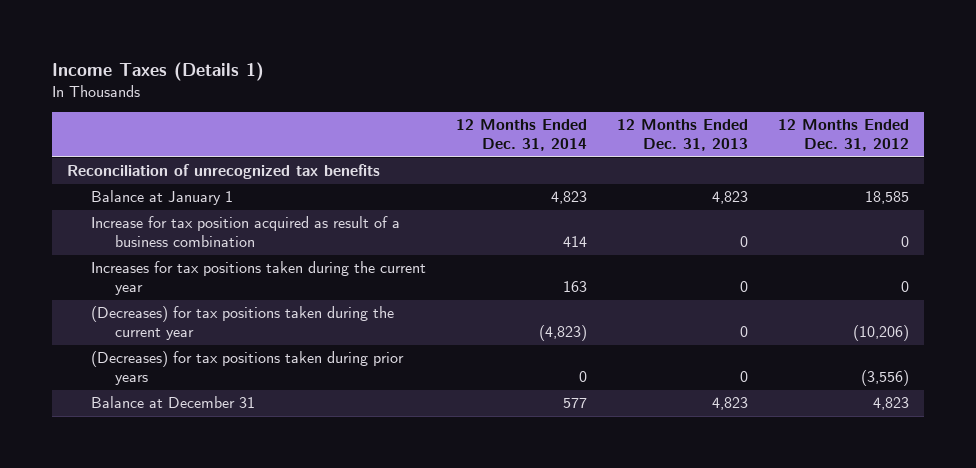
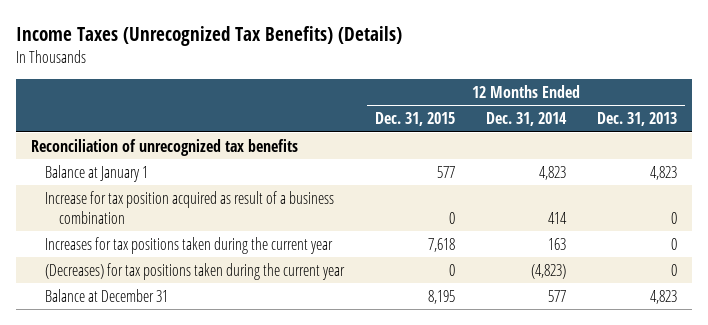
- Income Taxes (Details 1)
+ Income Taxes (Unrecognized Tax Benefits) (Details)
- | 12 Months Ended Dec. 31, 2014 | 12 Months Ended Dec. 31, 2013 | 12 Months Ended Dec. 31, 2012
+ | 12 Months Ended Dec. 31, 2015 | 12 Months Ended Dec. 31, 2014 | 12 Months Ended Dec. 31, 2013
- (Decreases) for tax positions taken during prior years | 0 | 0 | (3,556)

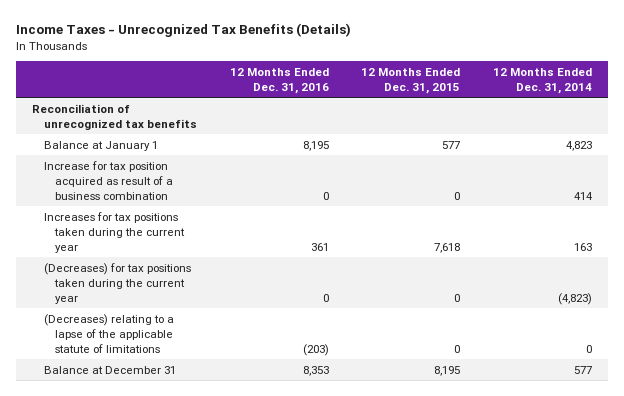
- Income Taxes (Unrecognized Tax Benefits) (Details)
+ Income Taxes - Unrecognized Tax Benefits (Details)
- | 12 Months Ended Dec. 31, 2015 | 12 Months Ended Dec. 31, 2014 | 12 Months Ended Dec. 31, 2013
+ | 12 Months Ended Dec. 31, 2016 | 12 Months Ended Dec. 31, 2015 | 12 Months Ended Dec. 31, 2014
+ (Decreases) relating to a lapse of the applicable statute of limitations | (203) | 0 | 0

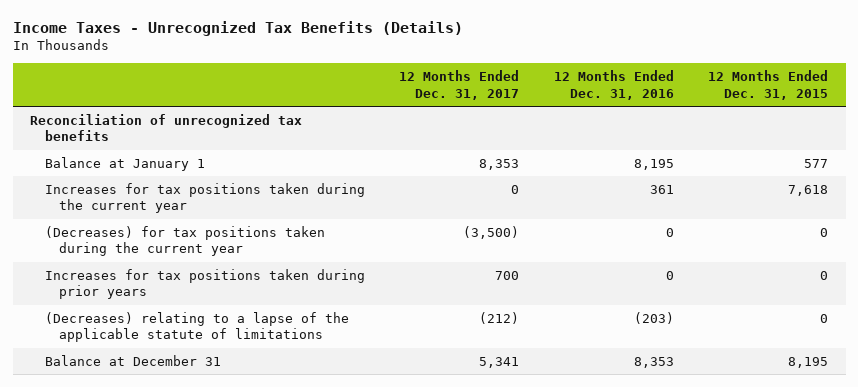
- | 12 Months Ended Dec. 31, 2016 | 12 Months Ended Dec. 31, 2015 | 12 Months Ended Dec. 31, 2014
+ | 12 Months Ended Dec. 31, 2017 | 12 Months Ended Dec. 31, 2016 | 12 Months Ended Dec. 31, 2015
- Increase for tax position acquired as result of a business combination | 0 | 0 | 414
+ Increases for tax positions taken during prior years | 700 | 0 | 0

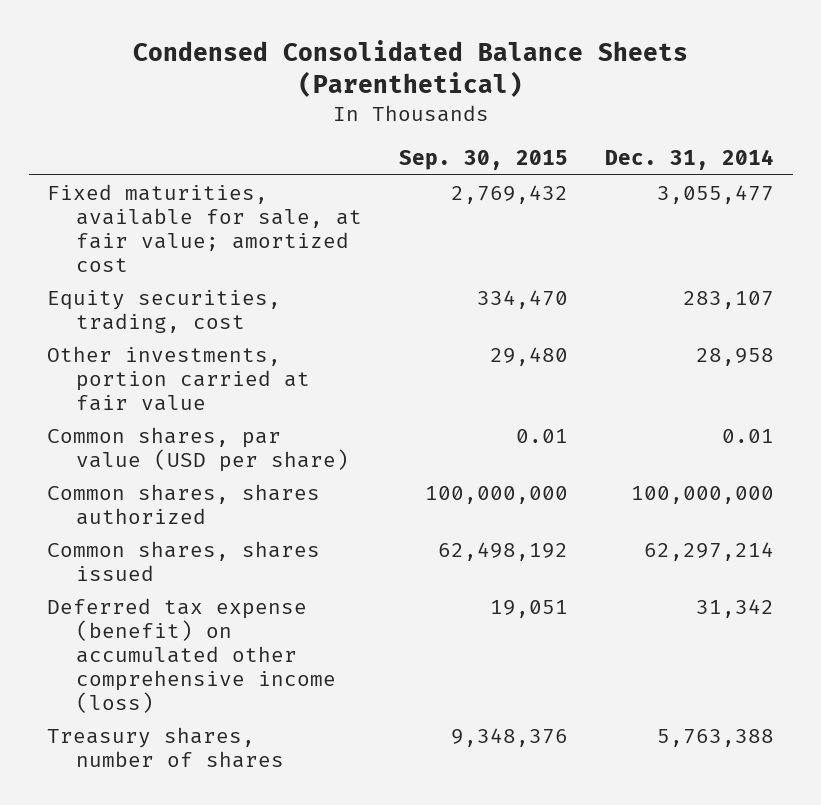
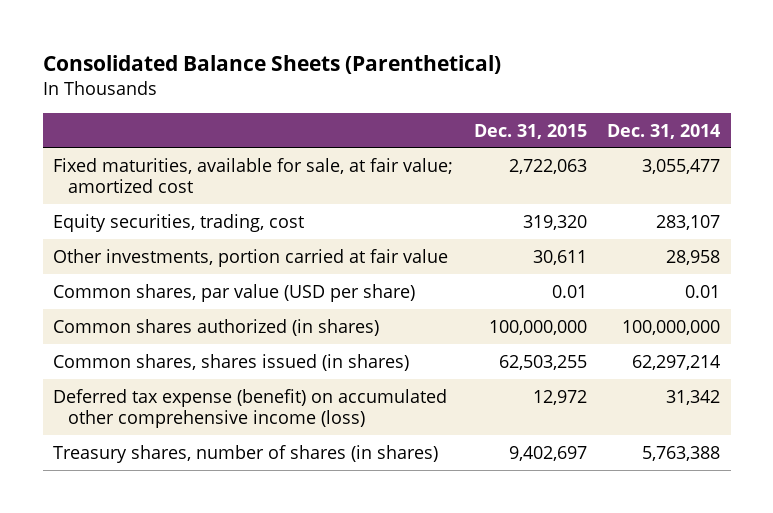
- Condensed Consolidated Balance Sheets (Parenthetical)
+ Consolidated Balance Sheets (Parenthetical)
- | Sep. 30, 2015 | Dec. 31, 2014
+ | Dec. 31, 2015 | Dec. 31, 2014
- Common shares, shares authorized | 100,000,000 | 100,000,000
- Common shares, shares issued | 62,498,192 | 62,297,214
+ Common shares authorized (in shares) | 100,000,000 | 100,000,000
+ Common shares, shares issued (in shares) | 62,503,255 | 62,297,214
- Treasury shares, number of shares | 9,348,376 | 5,763,388
+ Treasury shares, number of shares (in shares) | 9,402,697 | 5,763,388

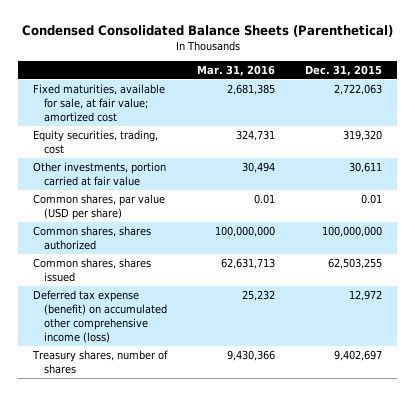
- Consolidated Balance Sheets (Parenthetical)
+ Condensed Consolidated Balance Sheets (Parenthetical)
- | Dec. 31, 2015 | Dec. 31, 2014
+ | Mar. 31, 2016 | Dec. 31, 2015
- Common shares authorized (in shares) | 100,000,000 | 100,000,000
- Common shares, shares issued (in shares) | 62,503,255 | 62,297,214
+ Common shares, shares authorized | 100,000,000 | 100,000,000
+ Common shares, shares issued | 62,631,713 | 62,503,255
- Treasury shares, number of shares (in shares) | 9,402,697 | 5,763,388
+ Treasury shares, number of shares | 9,430,366 | 9,402,697

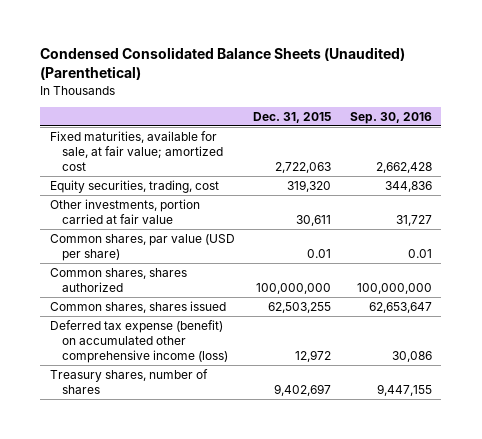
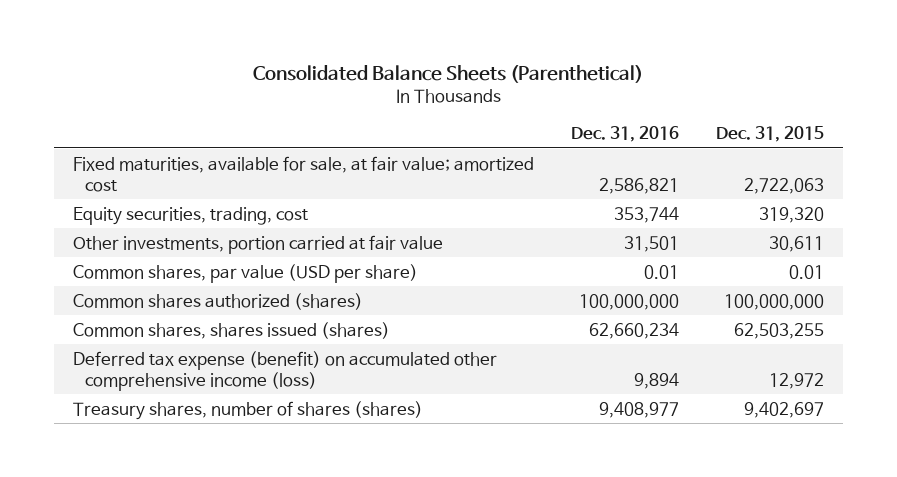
- Condensed Consolidated Balance Sheets (Unaudited) (Parenthetical)
+ Consolidated Balance Sheets (Parenthetical)
- | Dec. 31, 2015 | Sep. 30, 2016
+ | Dec. 31, 2016 | Dec. 31, 2015
- Common shares, shares authorized | 100,000,000 | 100,000,000
- Common shares, shares issued | 62,503,255 | 62,653,647
+ Common shares authorized (shares) | 100,000,000 | 100,000,000
+ Common shares, shares issued (shares) | 62,660,234 | 62,503,255
- Treasury shares, number of shares | 9,402,697 | 9,447,155
+ Treasury shares, number of shares (shares) | 9,408,977 | 9,402,697

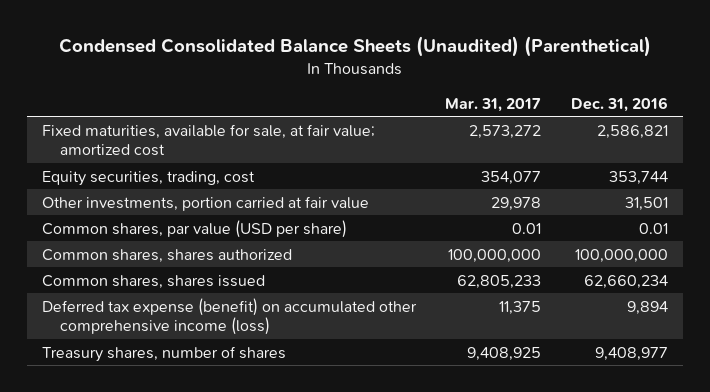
- Consolidated Balance Sheets (Parenthetical)
+ Condensed Consolidated Balance Sheets (Unaudited) (Parenthetical)
- | Dec. 31, 2016 | Dec. 31, 2015
+ | Mar. 31, 2017 | Dec. 31, 2016
- Common shares authorized (shares) | 100,000,000 | 100,000,000
- Common shares, shares issued (shares) | 62,660,234 | 62,503,255
+ Common shares, shares authorized | 100,000,000 | 100,000,000
+ Common shares, shares issued | 62,805,233 | 62,660,234
- Treasury shares, number of shares (shares) | 9,408,977 | 9,402,697
+ Treasury shares, number of shares | 9,408,925 | 9,408,977

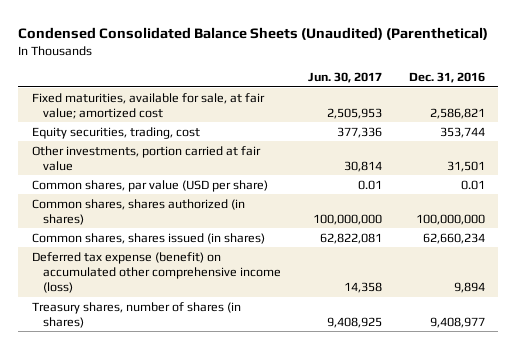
- | Mar. 31, 2017 | Dec. 31, 2016
+ | Jun. 30, 2017 | Dec. 31, 2016
- Common shares, shares authorized | 100,000,000 | 100,000,000
- Common shares, shares issued | 62,805,233 | 62,660,234
+ Common shares, shares authorized (in shares) | 100,000,000 | 100,000,000
+ Common shares, shares issued (in shares) | 62,822,081 | 62,660,234
- Treasury shares, number of shares | 9,408,925 | 9,408,977
+ Treasury shares, number of shares (in shares) | 9,408,925 | 9,408,977

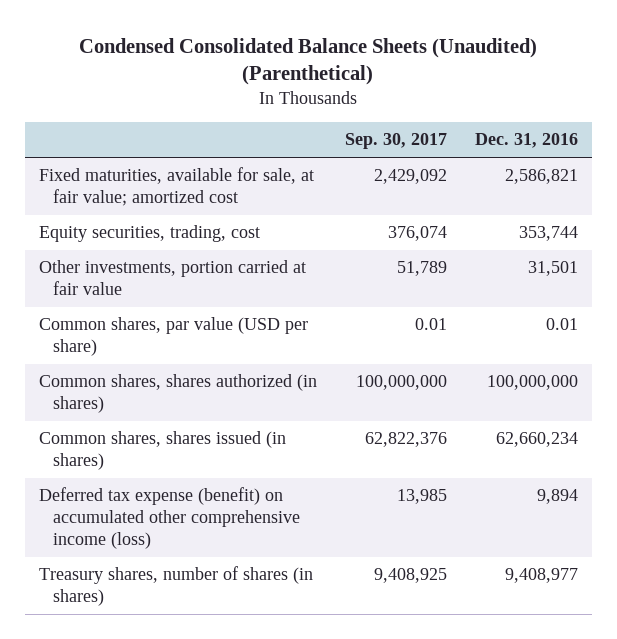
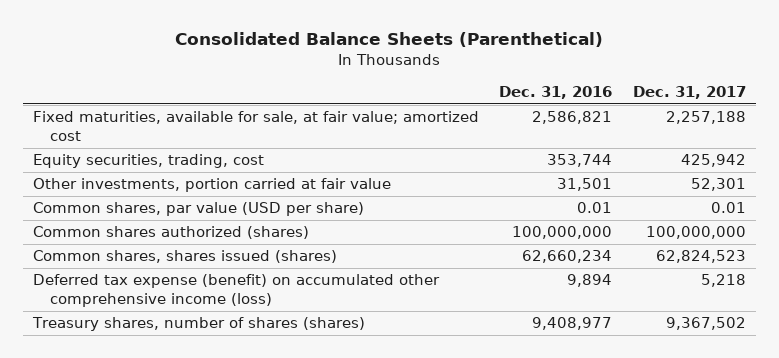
- Condensed Consolidated Balance Sheets (Unaudited) (Parenthetical)
+ Consolidated Balance Sheets (Parenthetical)
- | Sep. 30, 2017 | Dec. 31, 2016
+ | Dec. 31, 2016 | Dec. 31, 2017
- Common shares, shares authorized (in shares) | 100,000,000 | 100,000,000
- Common shares, shares issued (in shares) | 62,822,376 | 62,660,234
+ Common shares authorized (shares) | 100,000,000 | 100,000,000
+ Common shares, shares issued (shares) | 62,660,234 | 62,824,523
- Treasury shares, number of shares (in shares) | 9,408,925 | 9,408,977
+ Treasury shares, number of shares (shares) | 9,408,977 | 9,367,502

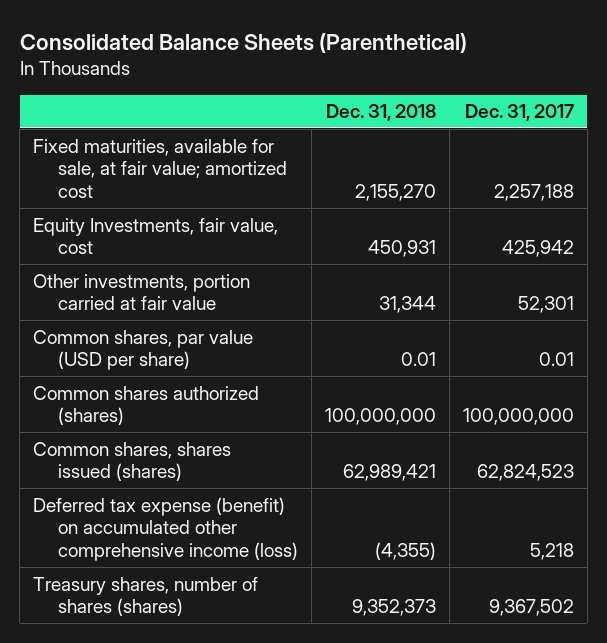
- | Dec. 31, 2016 | Dec. 31, 2017
+ | Dec. 31, 2018 | Dec. 31, 2017
- Equity securities, trading, cost | 353,744 | 425,942
+ Equity Investments, fair value, cost | 450,931 | 425,942

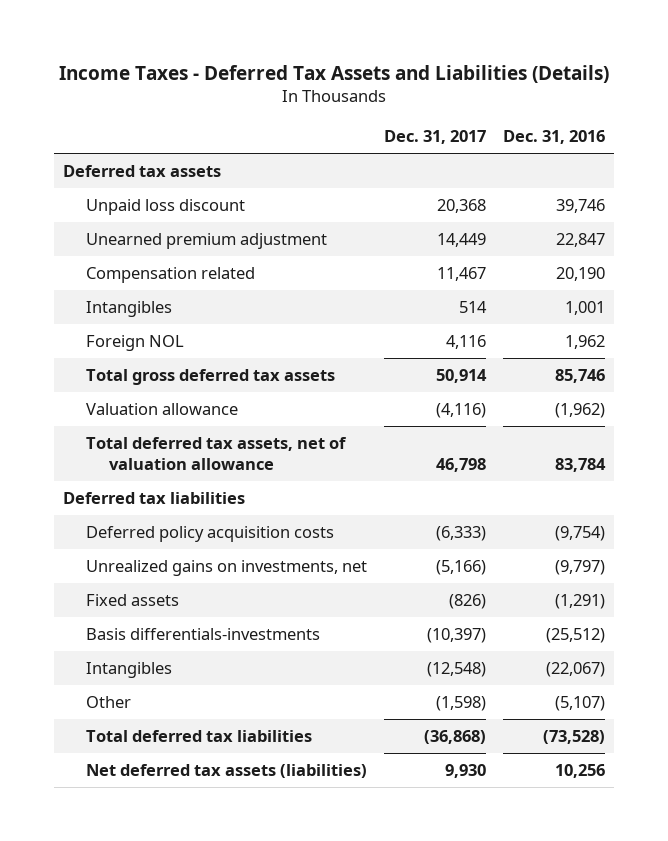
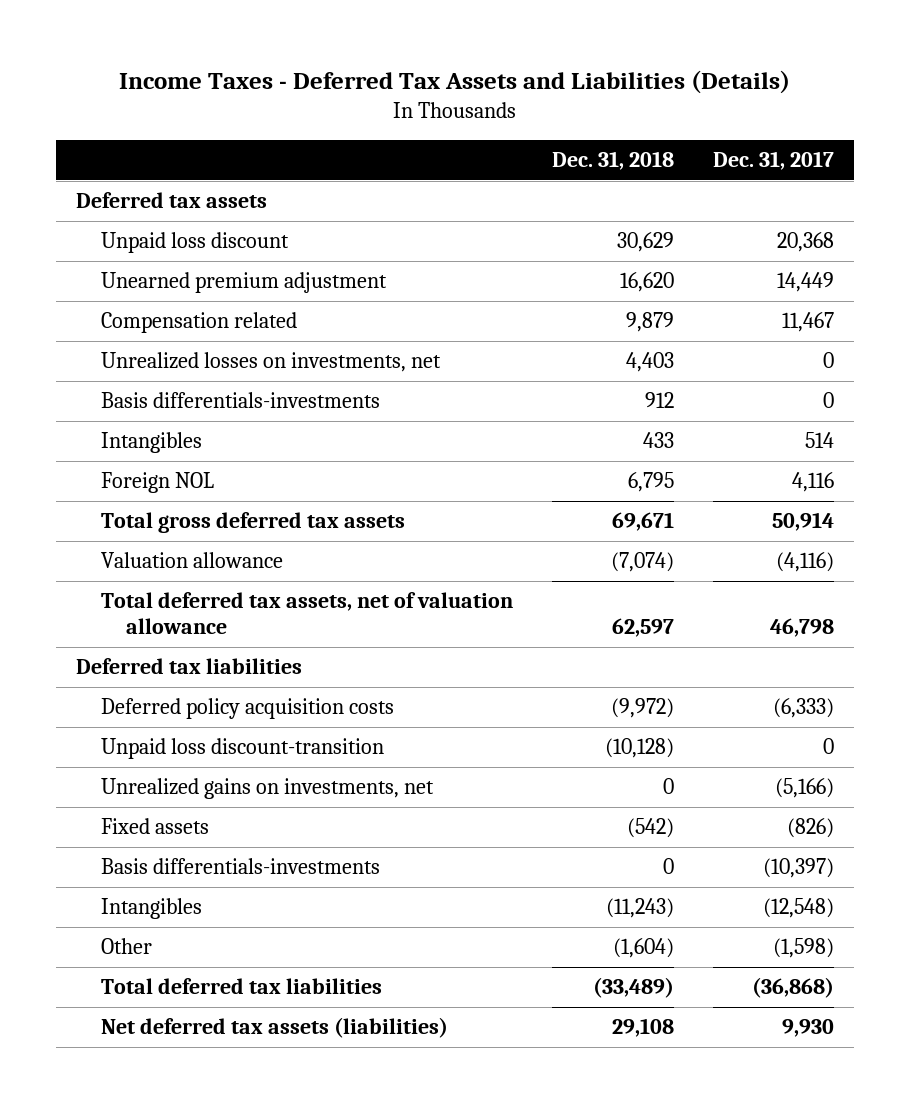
- | Dec. 31, 2017 | Dec. 31, 2016
+ | Dec. 31, 2018 | Dec. 31, 2017
+ Unrealized losses on investments, net | 4,403 | 0
+ Basis differentials-investments | 912 | 0
+ Unpaid loss discount-transition | (10,128) | 0

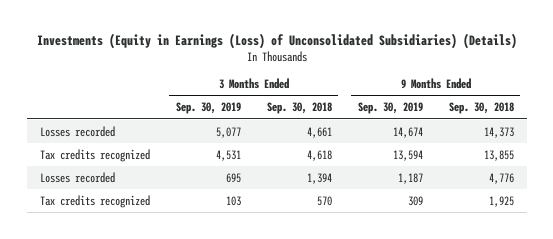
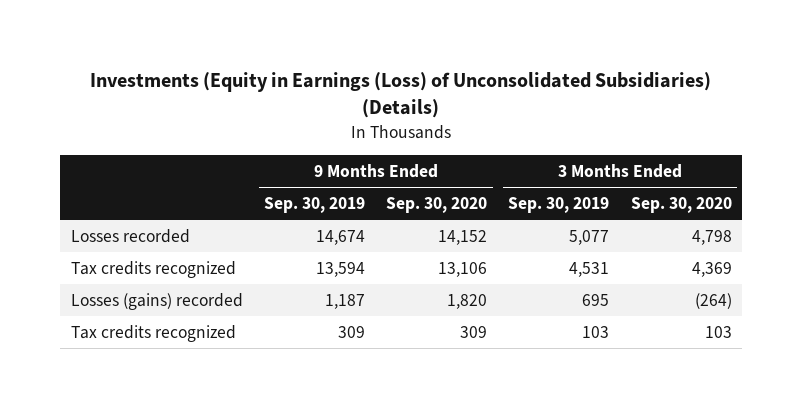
- | 3 Months Ended Sep. 30, 2019 | 3 Months Ended Sep. 30, 2018 | 9 Months Ended Sep. 30, 2019 | 9 Months Ended Sep. 30, 2018
+ | 9 Months Ended Sep. 30, 2019 | 9 Months Ended Sep. 30, 2020 | 3 Months Ended Sep. 30, 2019 | 3 Months Ended Sep. 30, 2020
- Losses recorded | 695 | 1,394 | 1,187 | 4,776
+ Losses (gains) recorded | 1,187 | 1,820 | 695 | (264)

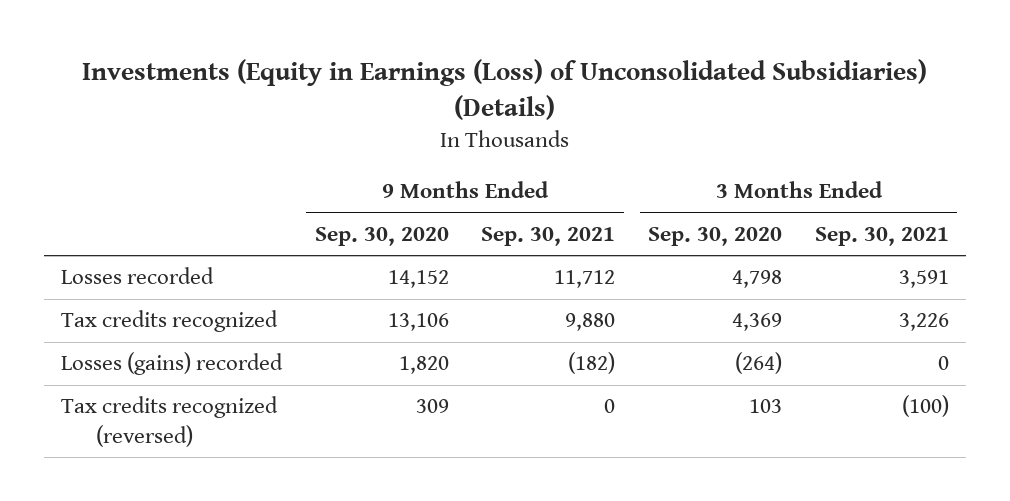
- | 9 Months Ended Sep. 30, 2019 | 9 Months Ended Sep. 30, 2020 | 3 Months Ended Sep. 30, 2019 | 3 Months Ended Sep. 30, 2020
+ | 9 Months Ended Sep. 30, 2020 | 9 Months Ended Sep. 30, 2021 | 3 Months Ended Sep. 30, 2020 | 3 Months Ended Sep. 30, 2021
- Tax credits recognized | 309 | 309 | 103 | 103
+ Tax credits recognized (reversed) | 309 | 0 | 103 | (100)

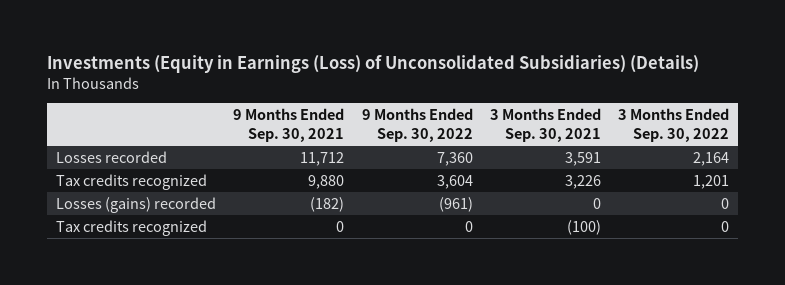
- | 9 Months Ended Sep. 30, 2020 | 9 Months Ended Sep. 30, 2021 | 3 Months Ended Sep. 30, 2020 | 3 Months Ended Sep. 30, 2021
+ | 9 Months Ended Sep. 30, 2021 | 9 Months Ended Sep. 30, 2022 | 3 Months Ended Sep. 30, 2021 | 3 Months Ended Sep. 30, 2022
- Tax credits recognized (reversed) | 309 | 0 | 103 | (100)
+ Tax credits recognized | 0 | 0 | (100) | 0

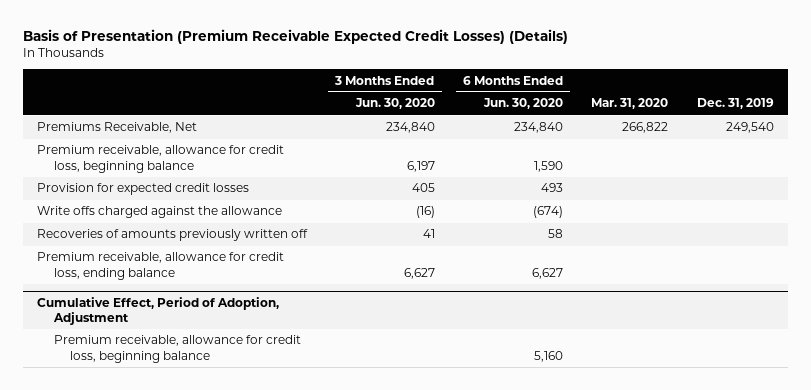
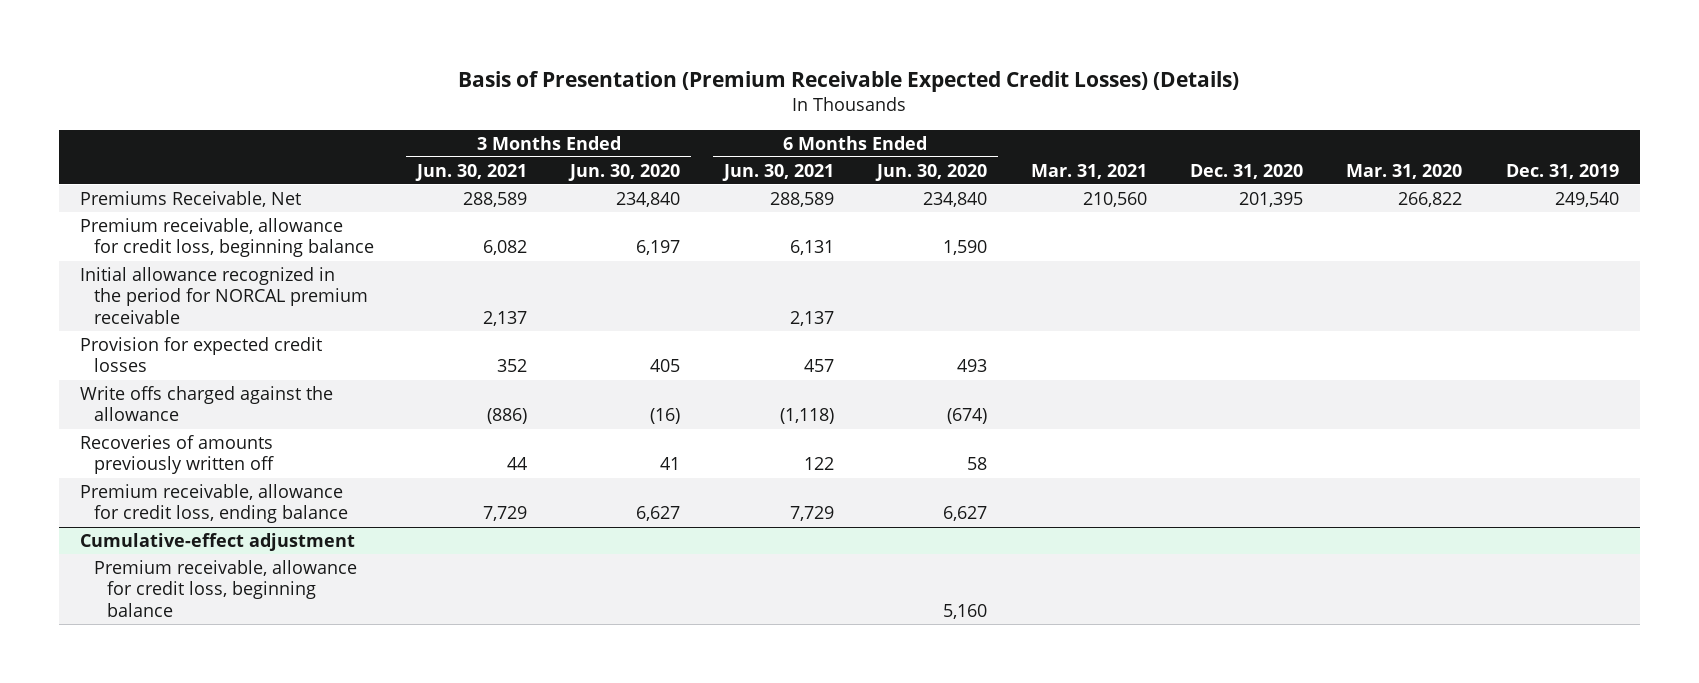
- | 3 Months Ended Jun. 30, 2020 | 6 Months Ended Jun. 30, 2020 | Mar. 31, 2020 | Dec. 31, 2019
+ | 3 Months Ended Jun. 30, 2021 | 3 Months Ended Jun. 30, 2020 | 6 Months Ended Jun. 30, 2021 | 6 Months Ended Jun. 30, 2020 | Mar. 31, 2021 | Dec. 31, 2020 | Mar. 31, 2020 | Dec. 31, 2019
+ Initial allowance recognized in the period for NORCAL premium receivable | 2,137 | | 2,137 | | | | |
- Cumulative Effect, Period of Adoption, Adjustment
+ Cumulative-effect adjustment

